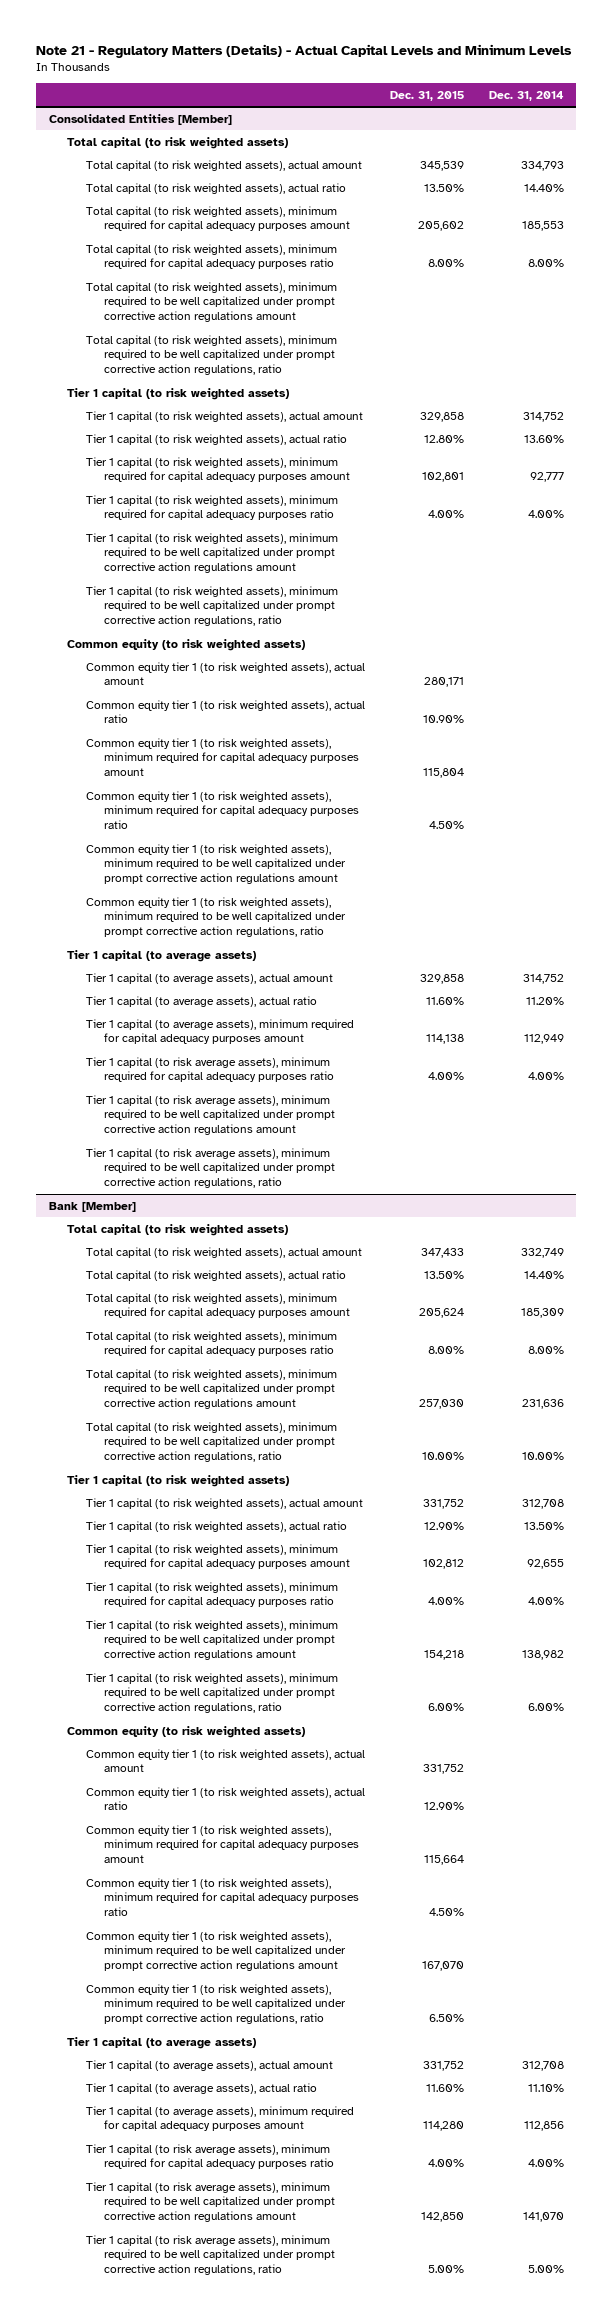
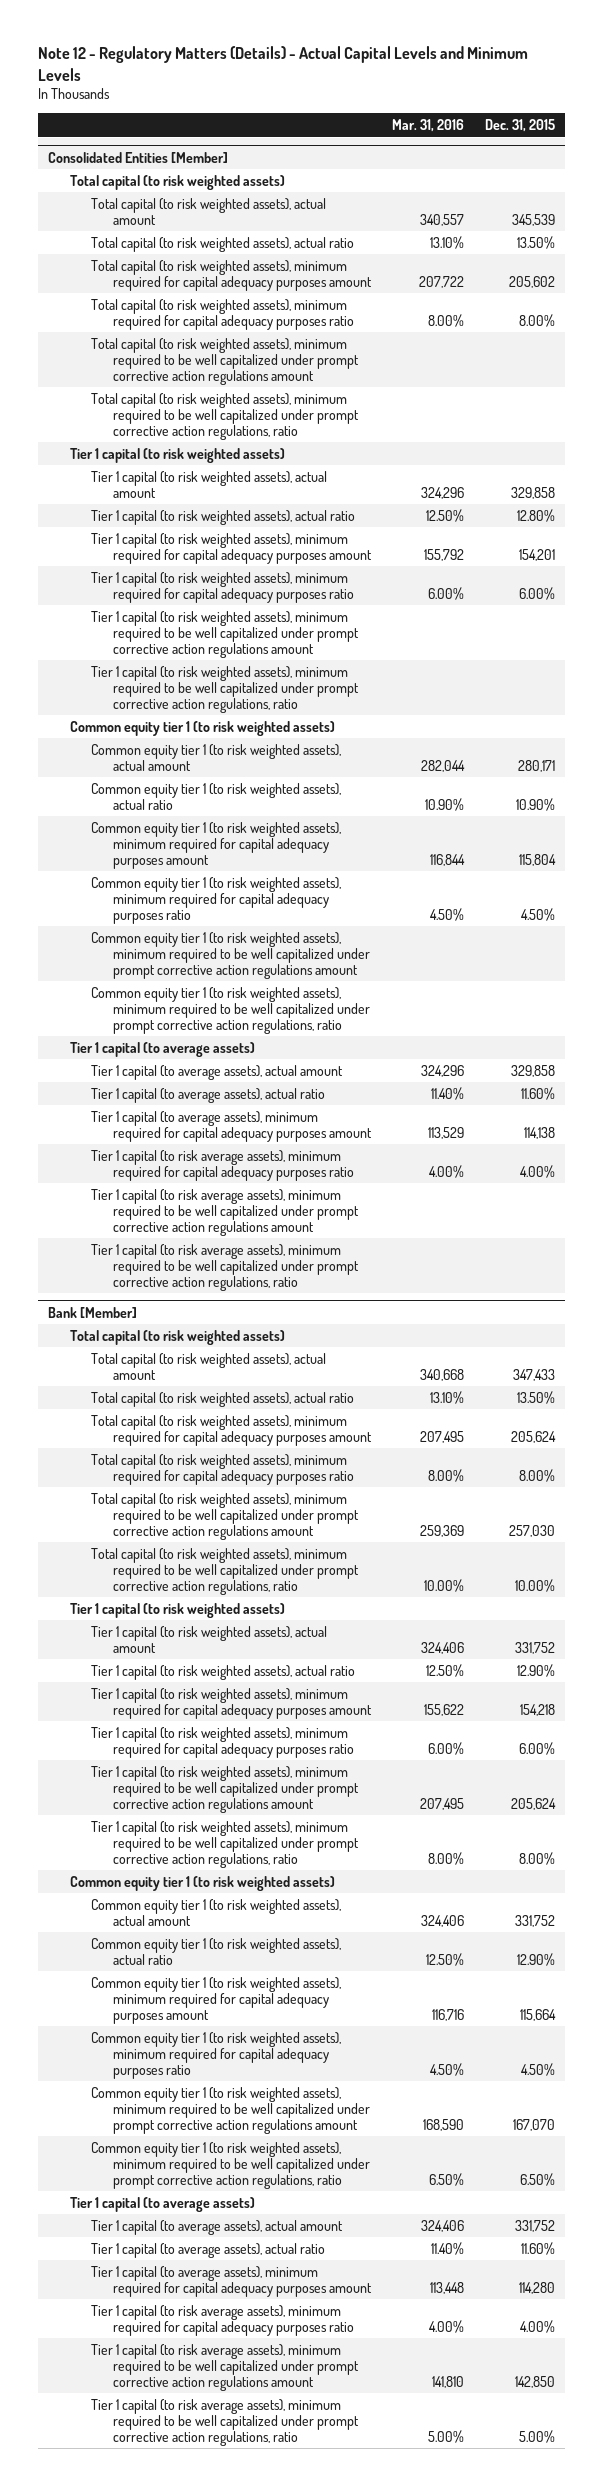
- Note 21 - Regulatory Matters (Details) - Actual Capital Levels and Minimum Levels
+ Note 12 - Regulatory Matters (Details) - Actual Capital Levels and Minimum Levels
- | Dec. 31, 2015 | Dec. 31, 2014
+ | Mar. 31, 2016 | Dec. 31, 2015
@ Consolidated Entities [Member]
- Tier 1 capital (to risk weighted assets), minimum required for capital adequacy purposes amount | 102,801 | 92,777
- Tier 1 capital (to risk weighted assets), minimum required for capital adequacy purposes ratio | 4.00% | 4.00%
+ Tier 1 capital (to risk weighted assets), minimum required for capital adequacy purposes amount | 155,792 | 154,201
+ Tier 1 capital (to risk weighted assets), minimum required for capital adequacy purposes ratio | 6.00% | 6.00%
- Common equity (to risk weighted assets)
+ Common equity tier 1 (to risk weighted assets)
@ Bank [Member]
- Tier 1 capital (to risk weighted assets), minimum required for capital adequacy purposes amount | 102,812 | 92,655
- Tier 1 capital (to risk weighted assets), minimum required for capital adequacy purposes ratio | 4.00% | 4.00%
- Tier 1 capital (to risk weighted assets), minimum required to be well capitalized under prompt corrective action regulations amount | 154,218 | 138,982
- Tier 1 capital (to risk weighted assets), minimum required to be well capitalized under prompt corrective action regulations, ratio | 6.00% | 6.00%
- Common equity (to risk weighted assets)
+ Tier 1 capital (to risk weighted assets), minimum required for capital adequacy purposes amount | 155,622 | 154,218
+ Tier 1 capital (to risk weighted assets), minimum required for capital adequacy purposes ratio | 6.00% | 6.00%
+ Tier 1 capital (to risk weighted assets), minimum required to be well capitalized under prompt corrective action regulations amount | 207,495 | 205,624
+ Tier 1 capital (to risk weighted assets), minimum required to be well capitalized under prompt corrective action regulations, ratio | 8.00% | 8.00%
+ Common equity tier 1 (to risk weighted assets)

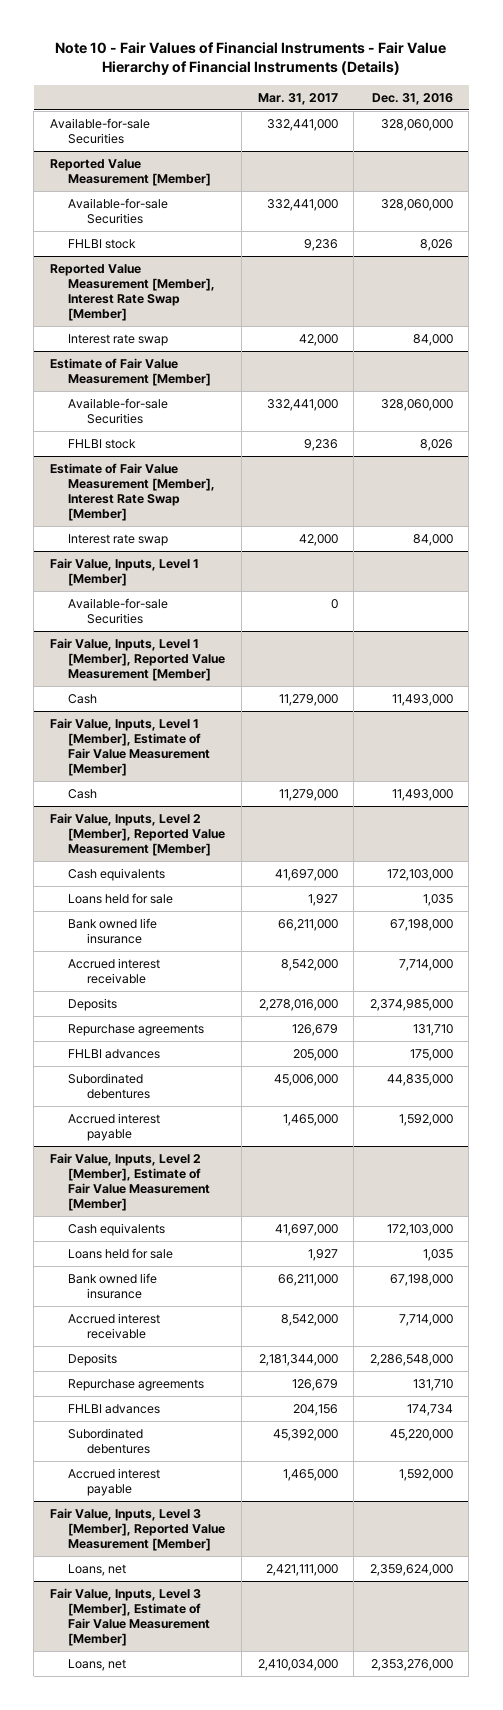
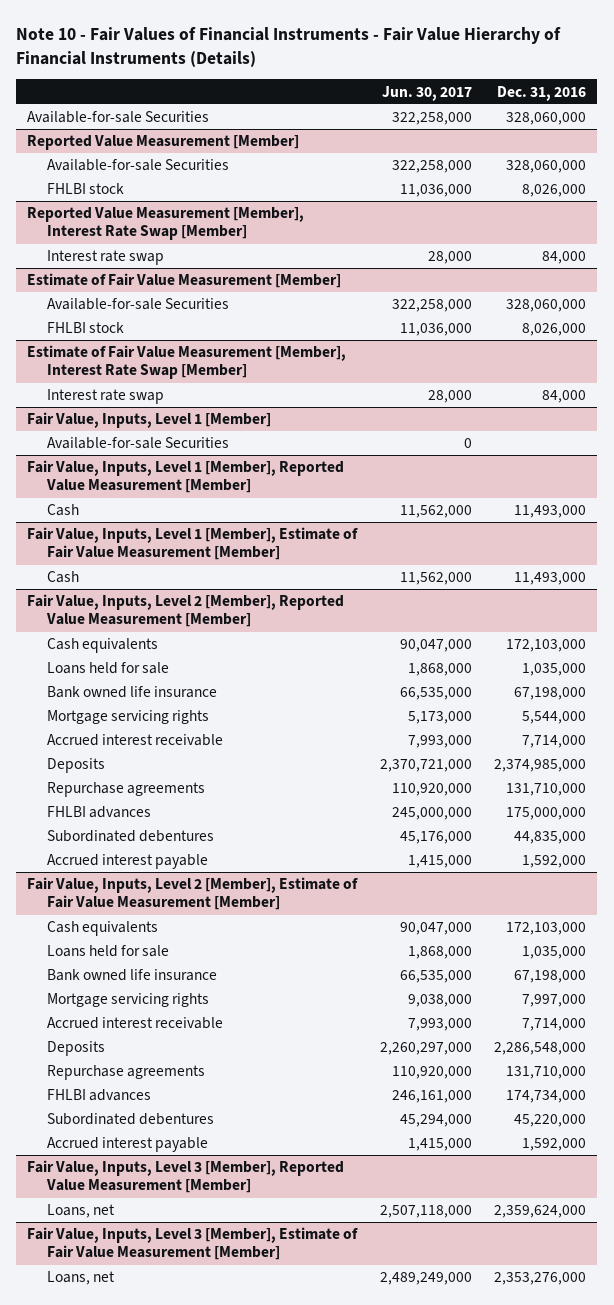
- | Mar. 31, 2017 | Dec. 31, 2016
+ | Jun. 30, 2017 | Dec. 31, 2016
@ Reported Value Measurement [Member]
- FHLBI stock | 9,236 | 8,026
+ FHLBI stock | 11,036,000 | 8,026,000
@ Estimate of Fair Value Measurement [Member]
- FHLBI stock | 9,236 | 8,026
+ FHLBI stock | 11,036,000 | 8,026,000
@ Fair Value, Inputs, Level 2 [Member], Reported Value Measurement [Member]
- Loans held for sale | 1,927 | 1,035
+ Loans held for sale | 1,868,000 | 1,035,000
+ Mortgage servicing rights | 5,173,000 | 5,544,000
- Repurchase agreements | 126,679 | 131,710
- FHLBI advances | 205,000 | 175,000
+ Repurchase agreements | 110,920,000 | 131,710,000
+ FHLBI advances | 245,000,000 | 175,000,000
@ Fair Value, Inputs, Level 2 [Member], Estimate of Fair Value Measurement [Member]
- Loans held for sale | 1,927 | 1,035
+ Loans held for sale | 1,868,000 | 1,035,000
+ Mortgage servicing rights | 9,038,000 | 7,997,000
- Repurchase agreements | 126,679 | 131,710
- FHLBI advances | 204,156 | 174,734
+ Repurchase agreements | 110,920,000 | 131,710,000
+ FHLBI advances | 246,161,000 | 174,734,000

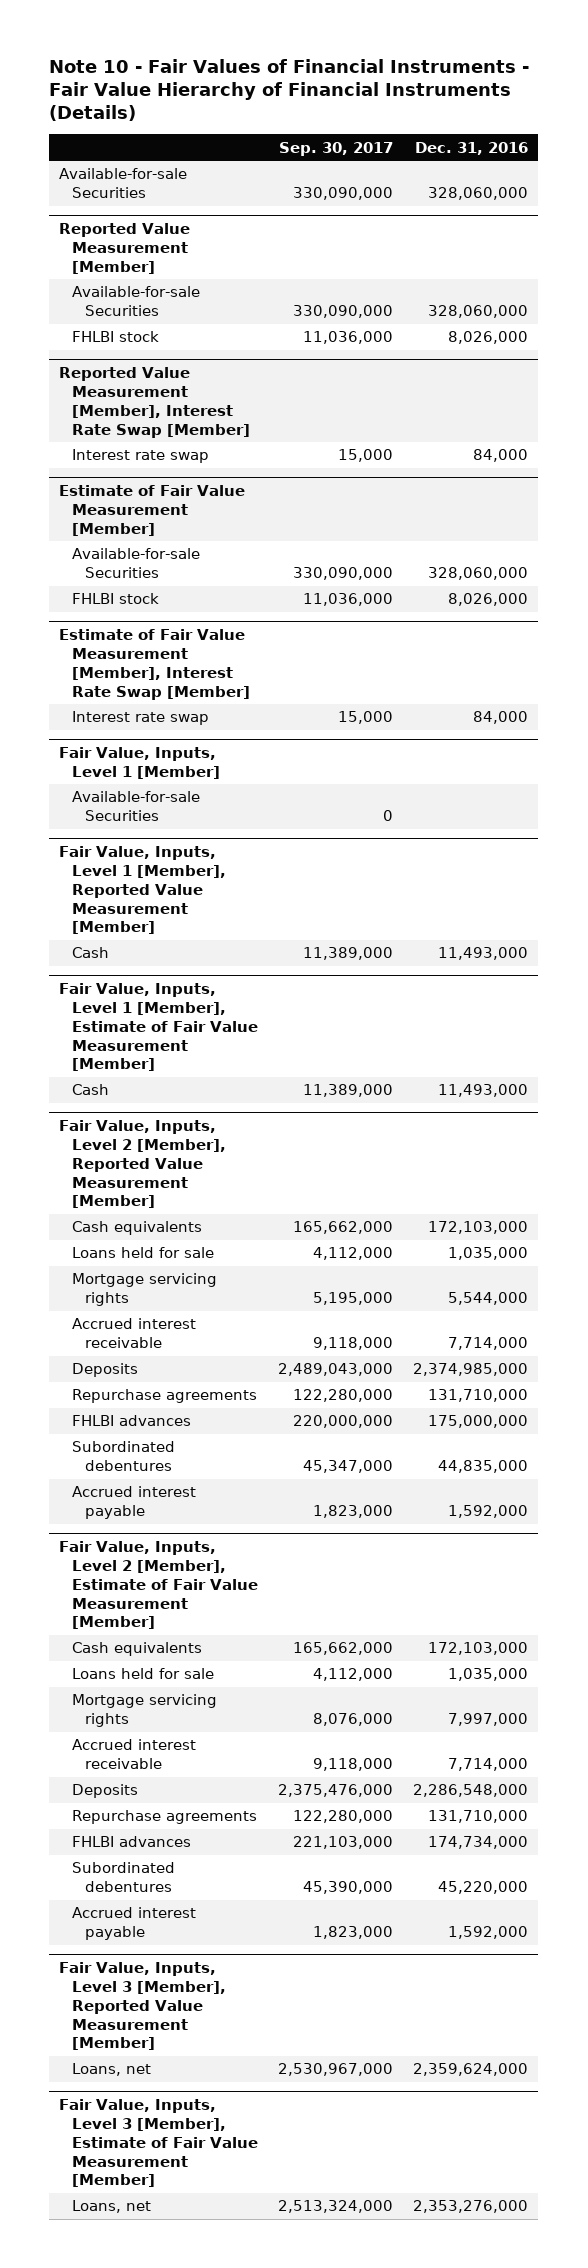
- | Jun. 30, 2017 | Dec. 31, 2016
+ | Sep. 30, 2017 | Dec. 31, 2016
@ Fair Value, Inputs, Level 2 [Member], Reported Value Measurement [Member]
- Bank owned life insurance | 66,535,000 | 67,198,000
@ Fair Value, Inputs, Level 2 [Member], Estimate of Fair Value Measurement [Member]
- Bank owned life insurance | 66,535,000 | 67,198,000

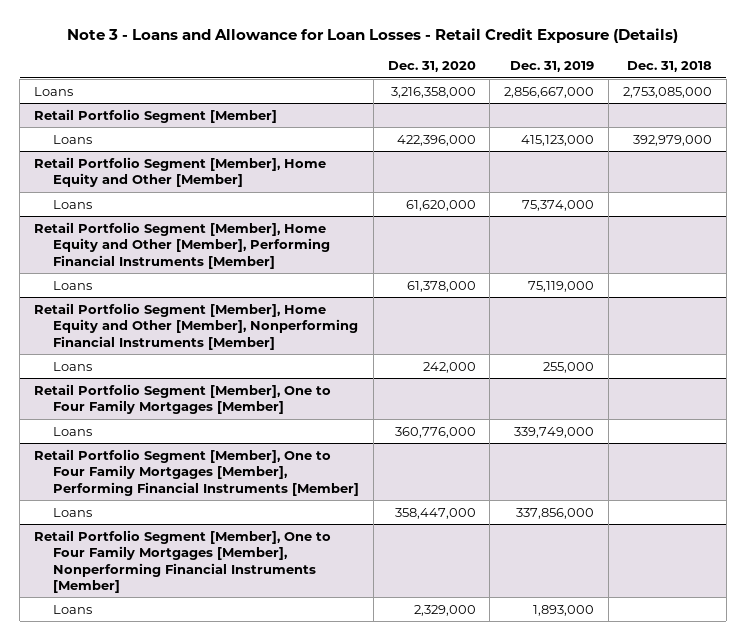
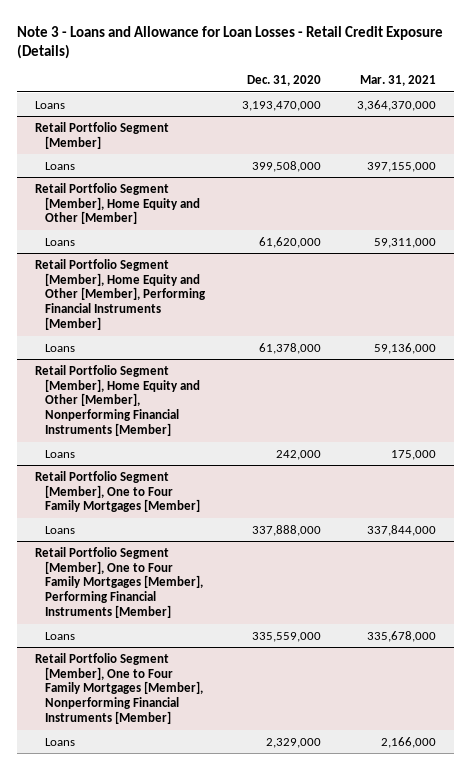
- | Dec. 31, 2020 | Dec. 31, 2019 | Dec. 31, 2018
+ | Dec. 31, 2020 | Mar. 31, 2021
- Loans | 3,216,358,000 | 2,856,667,000 | 2,753,085,000
+ Loans | 3,193,470,000 | 3,364,370,000
@ Retail Portfolio Segment [Member]
- Loans | 422,396,000 | 415,123,000 | 392,979,000
+ Loans | 399,508,000 | 397,155,000
@ Retail Portfolio Segment [Member], One to Four Family Mortgages [Member]
- Loans | 360,776,000 | 339,749,000 |
+ Loans | 337,888,000 | 337,844,000
@ Retail Portfolio Segment [Member], One to Four Family Mortgages [Member], Performing Financial Instruments [Member]
- Loans | 358,447,000 | 337,856,000 |
+ Loans | 335,559,000 | 335,678,000

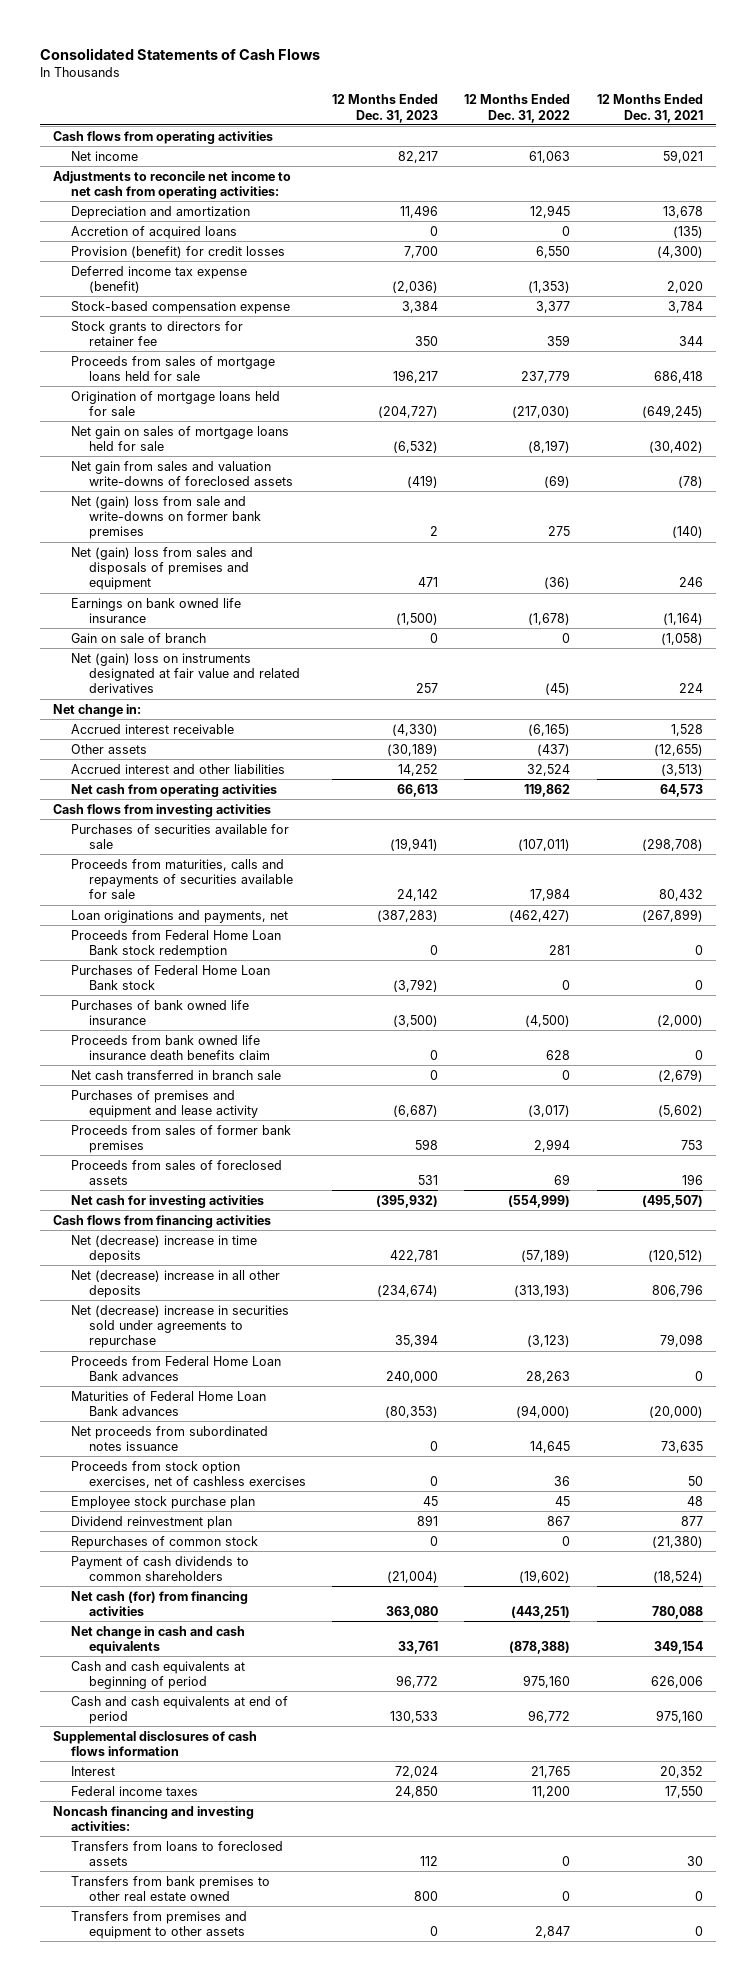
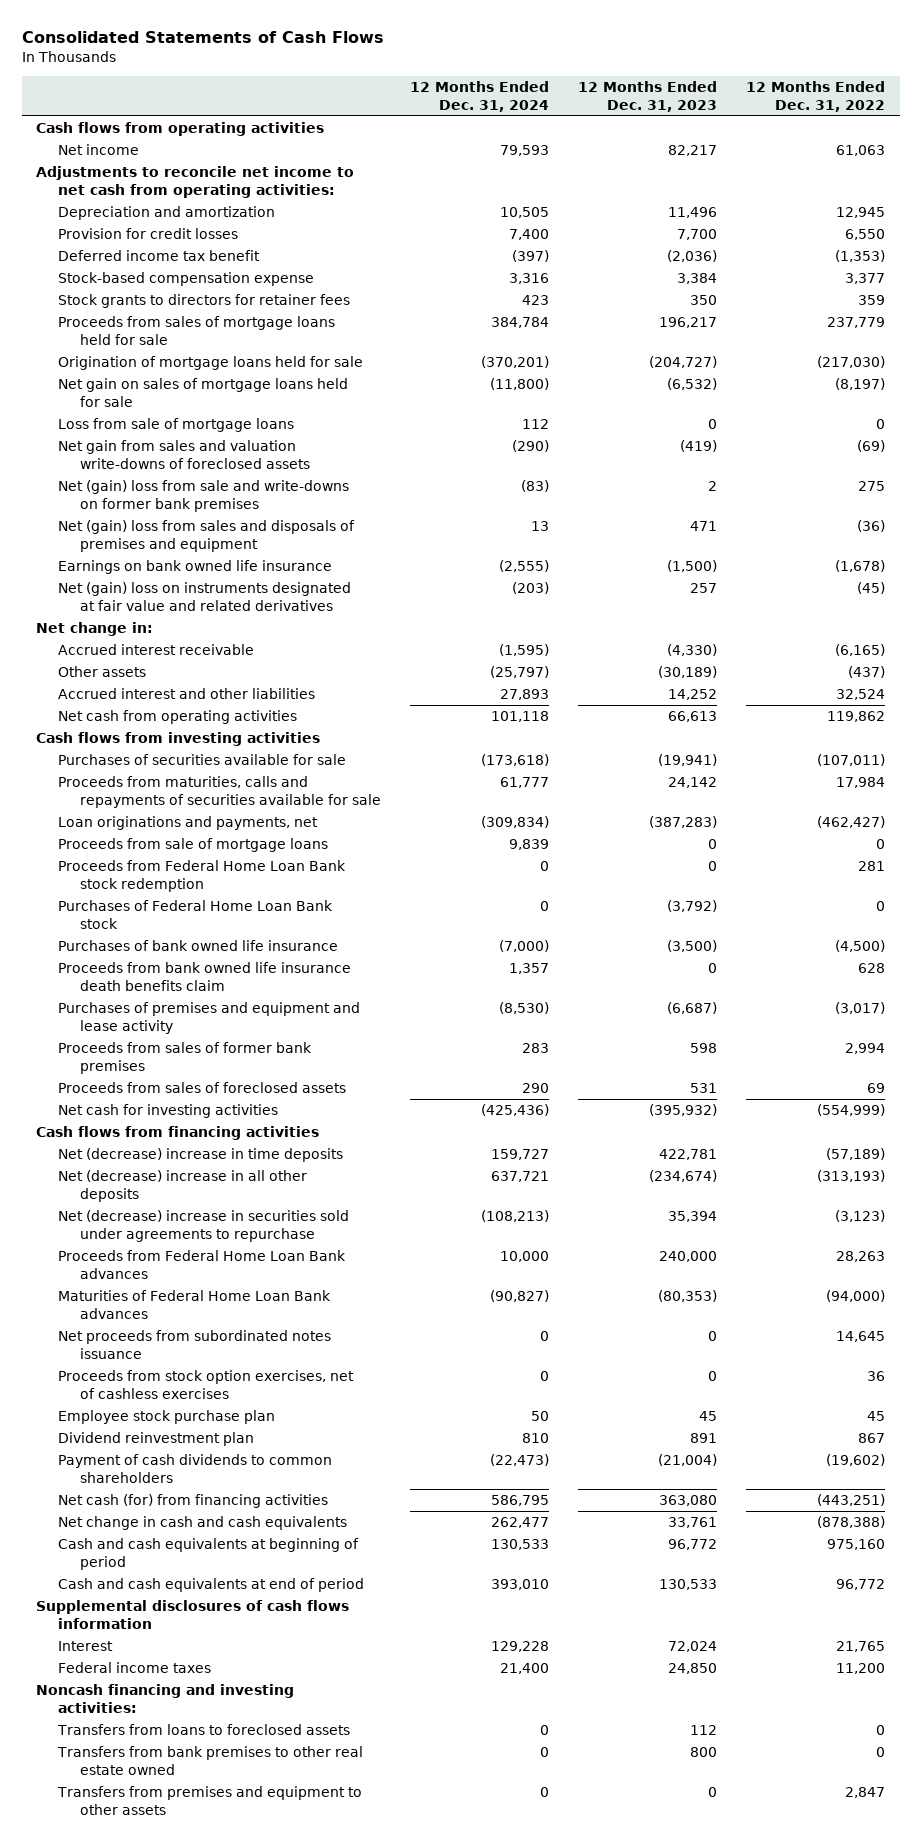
- | 12 Months Ended Dec. 31, 2023 | 12 Months Ended Dec. 31, 2022 | 12 Months Ended Dec. 31, 2021
+ | 12 Months Ended Dec. 31, 2024 | 12 Months Ended Dec. 31, 2023 | 12 Months Ended Dec. 31, 2022
- Accretion of acquired loans | 0 | 0 | (135)
- Provision (benefit) for credit losses | 7,700 | 6,550 | (4,300)
- Deferred income tax expense (benefit) | (2,036) | (1,353) | 2,020
+ Provision for credit losses | 7,400 | 7,700 | 6,550
+ Deferred income tax benefit | (397) | (2,036) | (1,353)
- Stock grants to directors for retainer fee | 350 | 359 | 344
+ Stock grants to directors for retainer fees | 423 | 350 | 359
+ Loss from sale of mortgage loans | 112 | 0 | 0
- Gain on sale of branch | 0 | 0 | (1,058)
+ Proceeds from sale of mortgage loans | 9,839 | 0 | 0
- Net cash transferred in branch sale | 0 | 0 | (2,679)
- Repurchases of common stock | 0 | 0 | (21,380)

